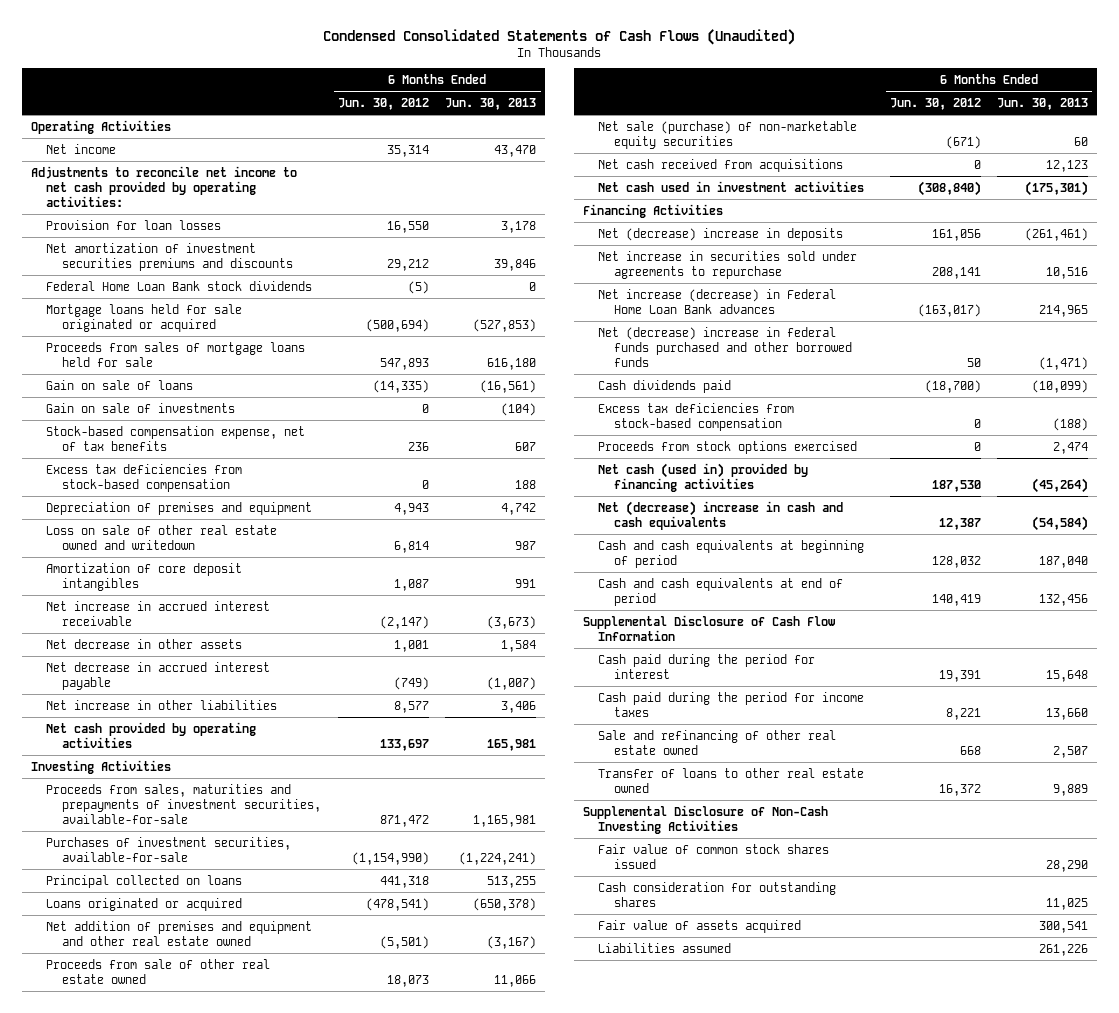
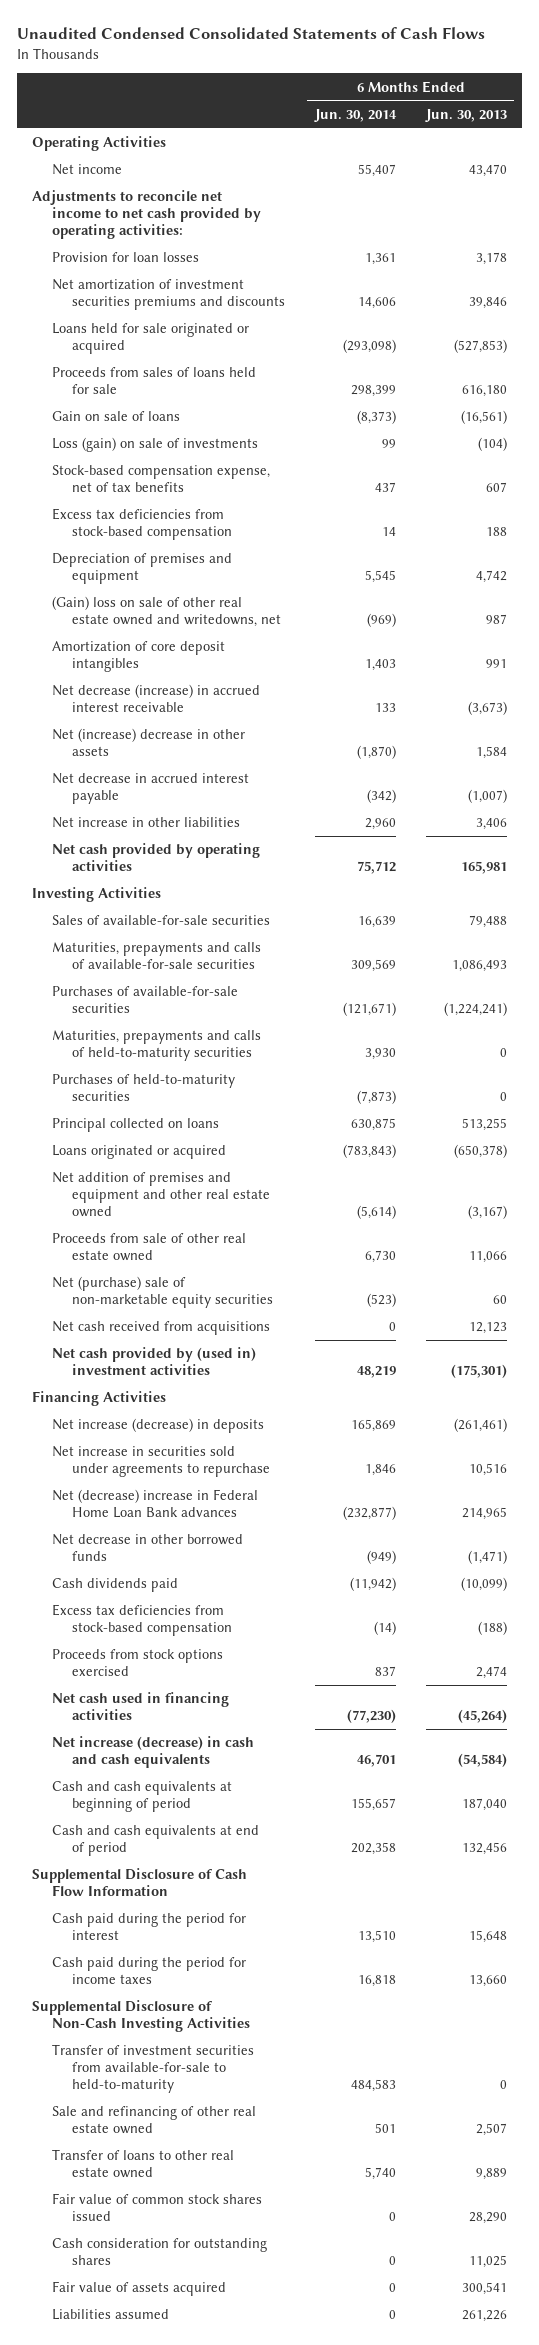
- Condensed Consolidated Statements of Cash Flows (Unaudited)
+ Unaudited Condensed Consolidated Statements of Cash Flows
- | 6 Months Ended Jun. 30, 2012 | 6 Months Ended Jun. 30, 2013
+ | 6 Months Ended Jun. 30, 2014 | 6 Months Ended Jun. 30, 2013
- Federal Home Loan Bank stock dividends | (5) | 0
- Mortgage loans held for sale originated or acquired | (500,694) | (527,853)
- Proceeds from sales of mortgage loans held for sale | 547,893 | 616,180
+ Loans held for sale originated or acquired | (293,098) | (527,853)
+ Proceeds from sales of loans held for sale | 298,399 | 616,180
- Gain on sale of investments | 0 | (104)
+ Loss (gain) on sale of investments | 99 | (104)
- Loss on sale of other real estate owned and writedown | 6,814 | 987
+ (Gain) loss on sale of other real estate owned and writedowns, net | (969) | 987
- Net increase in accrued interest receivable | (2,147) | (3,673)
- Net decrease in other assets | 1,001 | 1,584
+ Net decrease (increase) in accrued interest receivable | 133 | (3,673)
+ Net (increase) decrease in other assets | (1,870) | 1,584
- Proceeds from sales, maturities and prepayments of investment securities, available-for-sale | 871,472 | 1,165,981
- Purchases of investment securities, available-for-sale | (1,154,990) | (1,224,241)
+ Sales of available-for-sale securities | 16,639 | 79,488
+ Maturities, prepayments and calls of available-for-sale securities | 309,569 | 1,086,493
+ Purchases of available-for-sale securities | (121,671) | (1,224,241)
+ Maturities, prepayments and calls of held-to-maturity securities | 3,930 | 0
+ Purchases of held-to-maturity securities | (7,873) | 0
- Net sale (purchase) of non-marketable equity securities | (671) | 60
+ Net (purchase) sale of non-marketable equity securities | (523) | 60
- Net cash used in investment activities | (308,840) | (175,301)
+ Net cash provided by (used in) investment activities | 48,219 | (175,301)
- Net (decrease) increase in deposits | 161,056 | (261,461)
+ Net increase (decrease) in deposits | 165,869 | (261,461)
- Net increase (decrease) in Federal Home Loan Bank advances | (163,017) | 214,965
- Net (decrease) increase in federal funds purchased and other borrowed funds | 50 | (1,471)
+ Net (decrease) increase in Federal Home Loan Bank advances | (232,877) | 214,965
+ Net decrease in other borrowed funds | (949) | (1,471)
- Net cash (used in) provided by financing activities | 187,530 | (45,264)
- Net (decrease) increase in cash and cash equivalents | 12,387 | (54,584)
+ Net cash used in financing activities | (77,230) | (45,264)
+ Net increase (decrease) in cash and cash equivalents | 46,701 | (54,584)
moved up: Supplemental Disclosure of Non-Cash Investing Activities
+ Transfer of investment securities from available-for-sale to held-to-maturity | 484,583 | 0

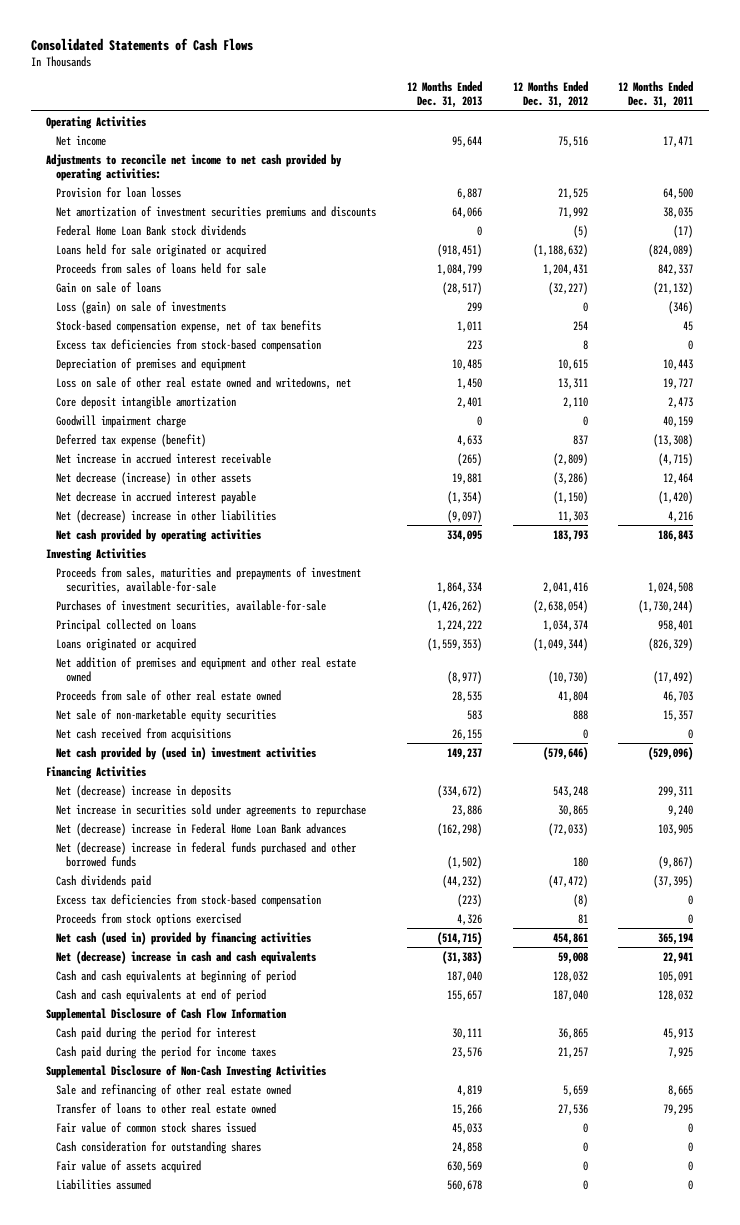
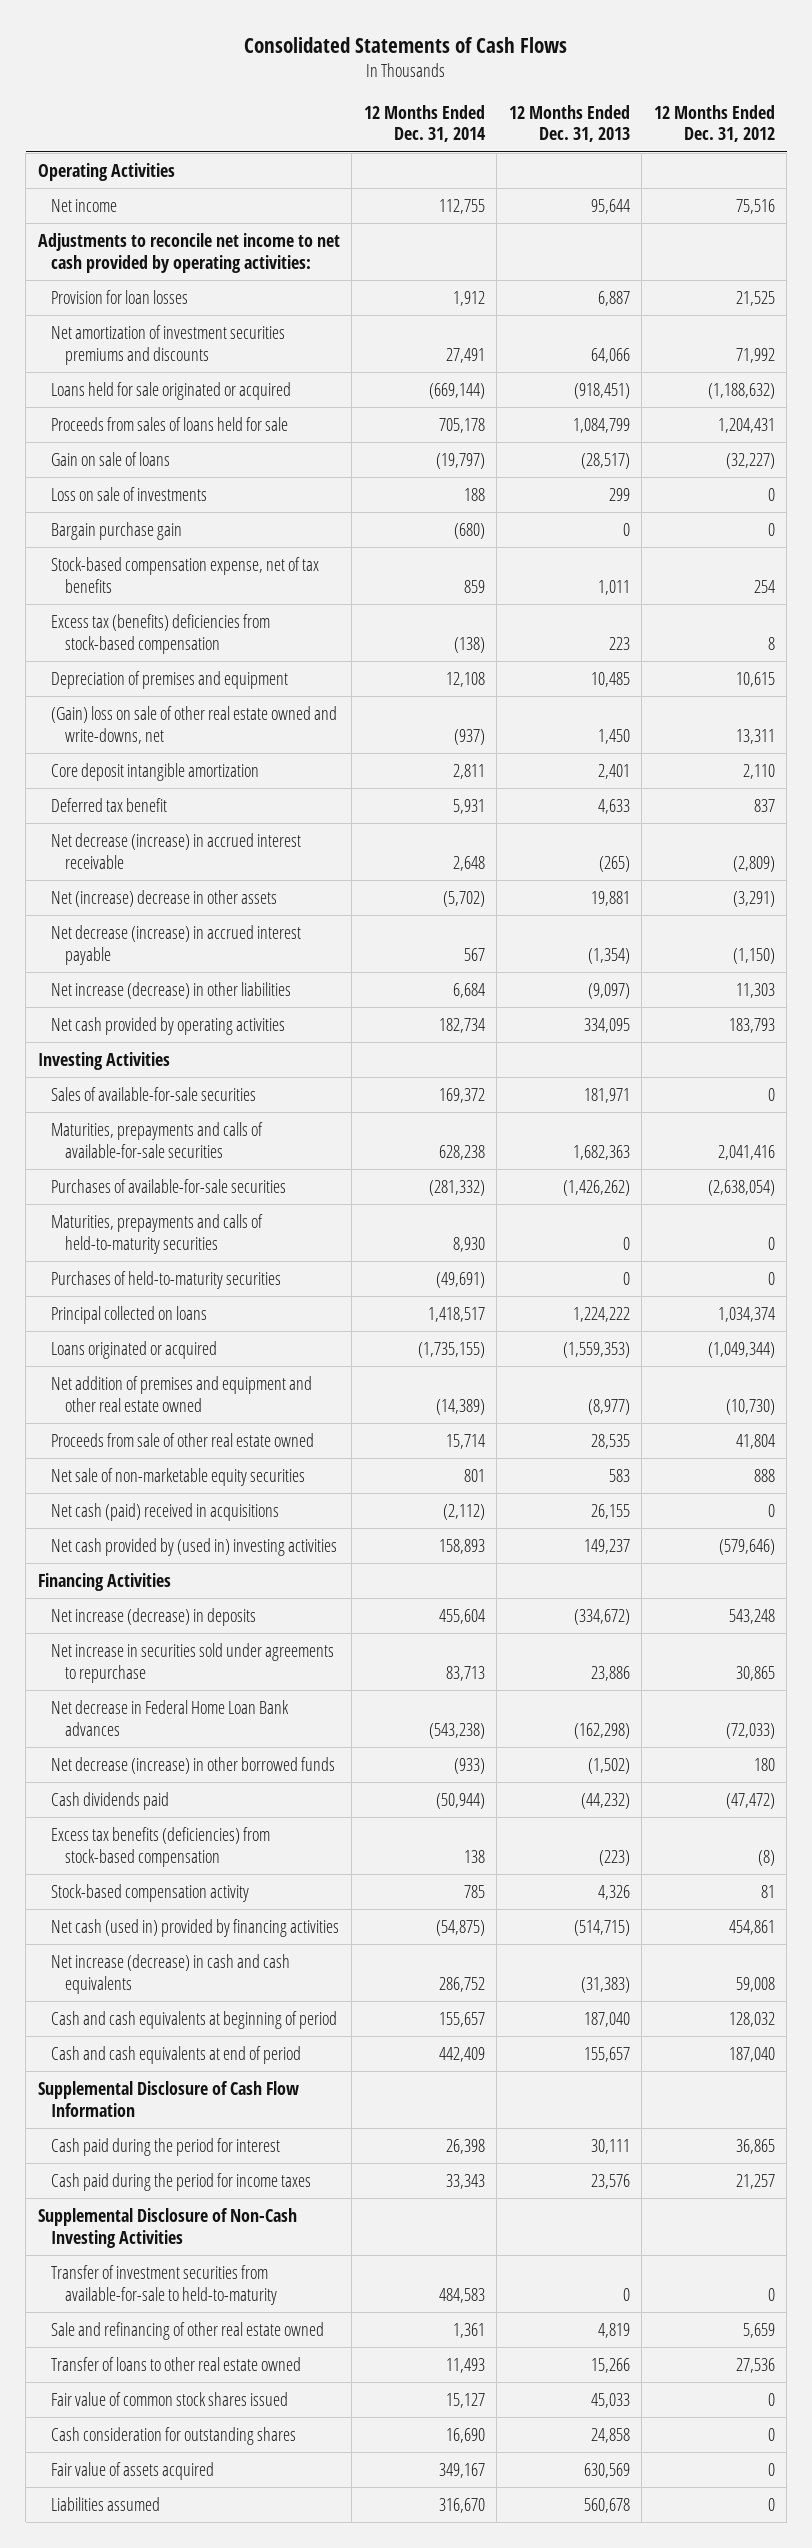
- | 12 Months Ended Dec. 31, 2013 | 12 Months Ended Dec. 31, 2012 | 12 Months Ended Dec. 31, 2011
+ | 12 Months Ended Dec. 31, 2014 | 12 Months Ended Dec. 31, 2013 | 12 Months Ended Dec. 31, 2012
- Federal Home Loan Bank stock dividends | 0 | (5) | (17)
- Loss (gain) on sale of investments | 299 | 0 | (346)
+ Loss on sale of investments | 188 | 299 | 0
+ Bargain purchase gain | (680) | 0 | 0
- Excess tax deficiencies from stock-based compensation | 223 | 8 | 0
+ Excess tax (benefits) deficiencies from stock-based compensation | (138) | 223 | 8
- Loss on sale of other real estate owned and writedowns, net | 1,450 | 13,311 | 19,727
+ (Gain) loss on sale of other real estate owned and write-downs, net | (937) | 1,450 | 13,311
- Goodwill impairment charge | 0 | 0 | 40,159
- Deferred tax expense (benefit) | 4,633 | 837 | (13,308)
- Net increase in accrued interest receivable | (265) | (2,809) | (4,715)
- Net decrease (increase) in other assets | 19,881 | (3,286) | 12,464
- Net decrease in accrued interest payable | (1,354) | (1,150) | (1,420)
- Net (decrease) increase in other liabilities | (9,097) | 11,303 | 4,216
+ Deferred tax benefit | 5,931 | 4,633 | 837
+ Net decrease (increase) in accrued interest receivable | 2,648 | (265) | (2,809)
+ Net (increase) decrease in other assets | (5,702) | 19,881 | (3,291)
+ Net decrease (increase) in accrued interest payable | 567 | (1,354) | (1,150)
+ Net increase (decrease) in other liabilities | 6,684 | (9,097) | 11,303
- Proceeds from sales, maturities and prepayments of investment securities, available-for-sale | 1,864,334 | 2,041,416 | 1,024,508
- Purchases of investment securities, available-for-sale | (1,426,262) | (2,638,054) | (1,730,244)
+ Sales of available-for-sale securities | 169,372 | 181,971 | 0
+ Maturities, prepayments and calls of available-for-sale securities | 628,238 | 1,682,363 | 2,041,416
+ Purchases of available-for-sale securities | (281,332) | (1,426,262) | (2,638,054)
+ Maturities, prepayments and calls of held-to-maturity securities | 8,930 | 0 | 0
+ Purchases of held-to-maturity securities | (49,691) | 0 | 0
- Net cash received from acquisitions | 26,155 | 0 | 0
- Net cash provided by (used in) investment activities | 149,237 | (579,646) | (529,096)
+ Net cash (paid) received in acquisitions | (2,112) | 26,155 | 0
+ Net cash provided by (used in) investing activities | 158,893 | 149,237 | (579,646)
- Net (decrease) increase in deposits | (334,672) | 543,248 | 299,311
+ Net increase (decrease) in deposits | 455,604 | (334,672) | 543,248
- Net (decrease) increase in Federal Home Loan Bank advances | (162,298) | (72,033) | 103,905
- Net (decrease) increase in federal funds purchased and other borrowed funds | (1,502) | 180 | (9,867)
+ Net decrease in Federal Home Loan Bank advances | (543,238) | (162,298) | (72,033)
+ Net decrease (increase) in other borrowed funds | (933) | (1,502) | 180
- Excess tax deficiencies from stock-based compensation | (223) | (8) | 0
- Proceeds from stock options exercised | 4,326 | 81 | 0
+ Excess tax benefits (deficiencies) from stock-based compensation | 138 | (223) | (8)
+ Stock-based compensation activity | 785 | 4,326 | 81
- Net (decrease) increase in cash and cash equivalents | (31,383) | 59,008 | 22,941
+ Net increase (decrease) in cash and cash equivalents | 286,752 | (31,383) | 59,008
+ Transfer of investment securities from available-for-sale to held-to-maturity | 484,583 | 0 | 0

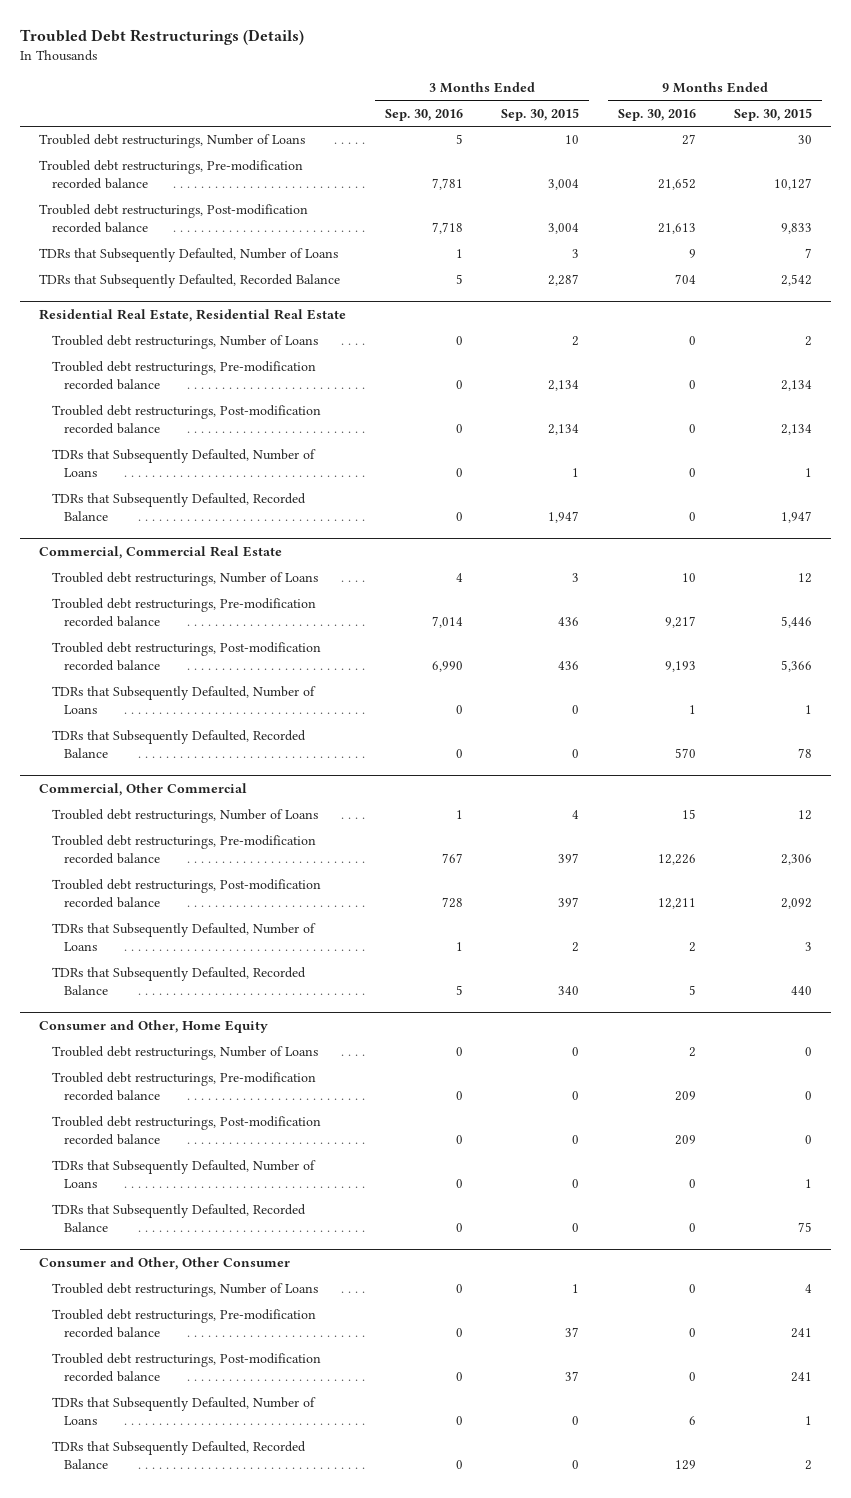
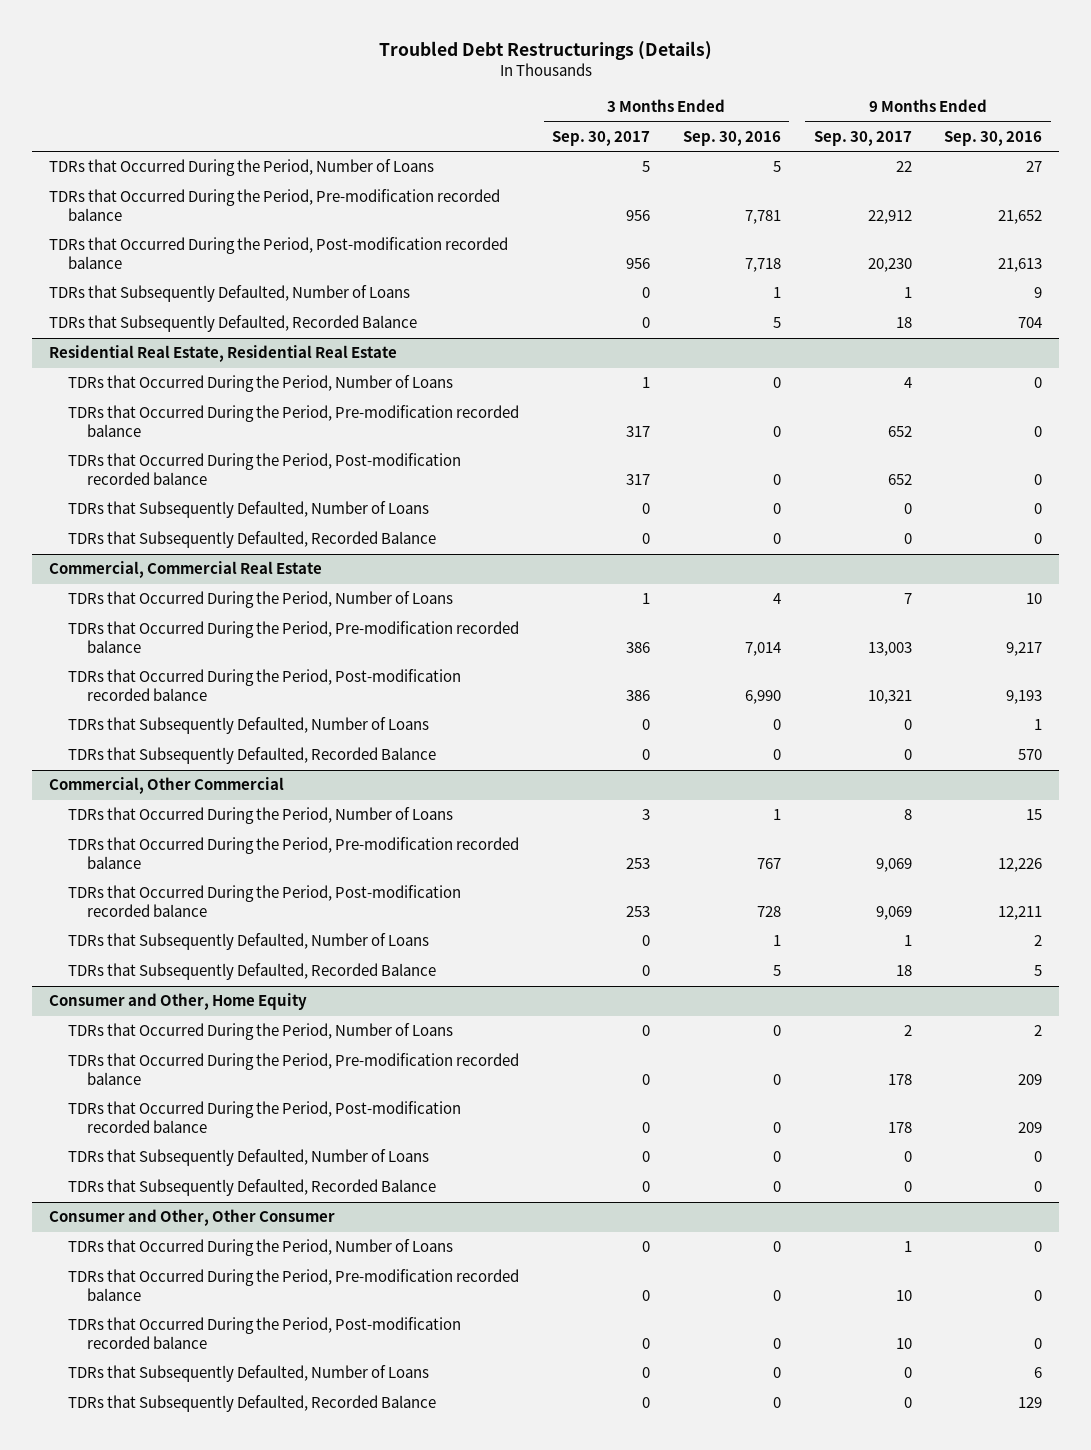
- | 3 Months Ended Sep. 30, 2016 | 3 Months Ended Sep. 30, 2015 | 9 Months Ended Sep. 30, 2016 | 9 Months Ended Sep. 30, 2015
+ | 3 Months Ended Sep. 30, 2017 | 3 Months Ended Sep. 30, 2016 | 9 Months Ended Sep. 30, 2017 | 9 Months Ended Sep. 30, 2016
- Troubled debt restructurings, Number of Loans | 5 | 10 | 27 | 30
- Troubled debt restructurings, Pre-modification recorded balance | 7,781 | 3,004 | 21,652 | 10,127
- Troubled debt restructurings, Post-modification recorded balance | 7,718 | 3,004 | 21,613 | 9,833
+ TDRs that Occurred During the Period, Number of Loans | 5 | 5 | 22 | 27
+ TDRs that Occurred During the Period, Pre-modification recorded balance | 956 | 7,781 | 22,912 | 21,652
+ TDRs that Occurred During the Period, Post-modification recorded balance | 956 | 7,718 | 20,230 | 21,613
@ Residential Real Estate, Residential Real Estate
- Troubled debt restructurings, Number of Loans | 0 | 2 | 0 | 2
- Troubled debt restructurings, Pre-modification recorded balance | 0 | 2,134 | 0 | 2,134
- Troubled debt restructurings, Post-modification recorded balance | 0 | 2,134 | 0 | 2,134
+ TDRs that Occurred During the Period, Number of Loans | 1 | 0 | 4 | 0
+ TDRs that Occurred During the Period, Pre-modification recorded balance | 317 | 0 | 652 | 0
+ TDRs that Occurred During the Period, Post-modification recorded balance | 317 | 0 | 652 | 0
@ Commercial, Commercial Real Estate
- Troubled debt restructurings, Number of Loans | 4 | 3 | 10 | 12
- Troubled debt restructurings, Pre-modification recorded balance | 7,014 | 436 | 9,217 | 5,446
- Troubled debt restructurings, Post-modification recorded balance | 6,990 | 436 | 9,193 | 5,366
+ TDRs that Occurred During the Period, Number of Loans | 1 | 4 | 7 | 10
+ TDRs that Occurred During the Period, Pre-modification recorded balance | 386 | 7,014 | 13,003 | 9,217
+ TDRs that Occurred During the Period, Post-modification recorded balance | 386 | 6,990 | 10,321 | 9,193
@ Commercial, Other Commercial
- Troubled debt restructurings, Number of Loans | 1 | 4 | 15 | 12
- Troubled debt restructurings, Pre-modification recorded balance | 767 | 397 | 12,226 | 2,306
- Troubled debt restructurings, Post-modification recorded balance | 728 | 397 | 12,211 | 2,092
+ TDRs that Occurred During the Period, Number of Loans | 3 | 1 | 8 | 15
+ TDRs that Occurred During the Period, Pre-modification recorded balance | 253 | 767 | 9,069 | 12,226
+ TDRs that Occurred During the Period, Post-modification recorded balance | 253 | 728 | 9,069 | 12,211
@ Consumer and Other, Home Equity
- Troubled debt restructurings, Number of Loans | 0 | 0 | 2 | 0
- Troubled debt restructurings, Pre-modification recorded balance | 0 | 0 | 209 | 0
- Troubled debt restructurings, Post-modification recorded balance | 0 | 0 | 209 | 0
+ TDRs that Occurred During the Period, Number of Loans | 0 | 0 | 2 | 2
+ TDRs that Occurred During the Period, Pre-modification recorded balance | 0 | 0 | 178 | 209
+ TDRs that Occurred During the Period, Post-modification recorded balance | 0 | 0 | 178 | 209
@ Consumer and Other, Other Consumer
- Troubled debt restructurings, Number of Loans | 0 | 1 | 0 | 4
- Troubled debt restructurings, Pre-modification recorded balance | 0 | 37 | 0 | 241
- Troubled debt restructurings, Post-modification recorded balance | 0 | 37 | 0 | 241
+ TDRs that Occurred During the Period, Number of Loans | 0 | 0 | 1 | 0
+ TDRs that Occurred During the Period, Pre-modification recorded balance | 0 | 0 | 10 | 0
+ TDRs that Occurred During the Period, Post-modification recorded balance | 0 | 0 | 10 | 0

